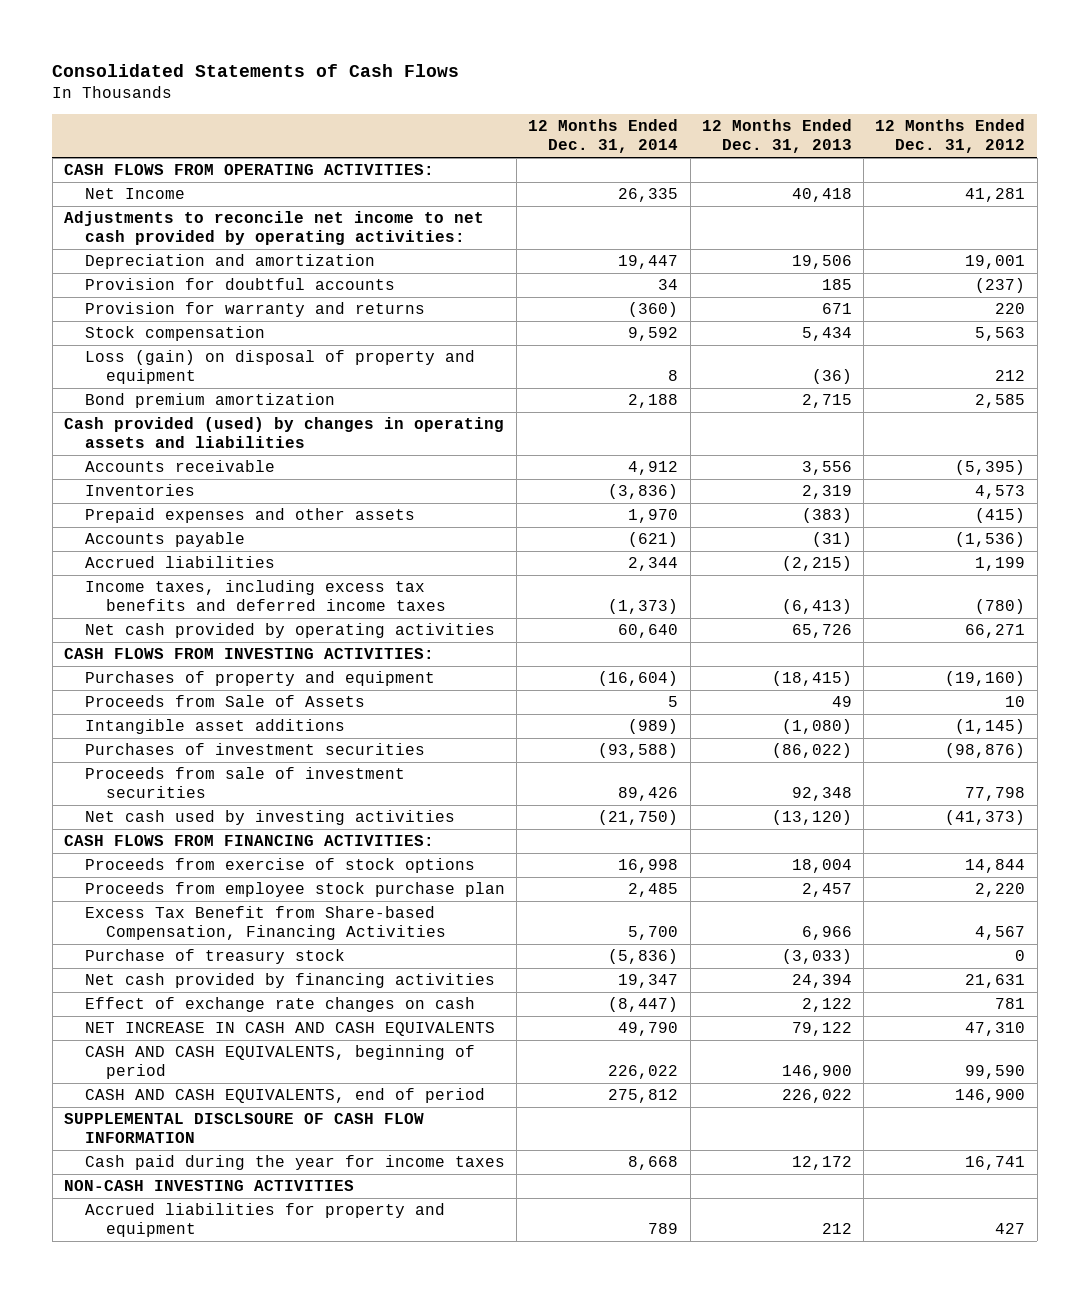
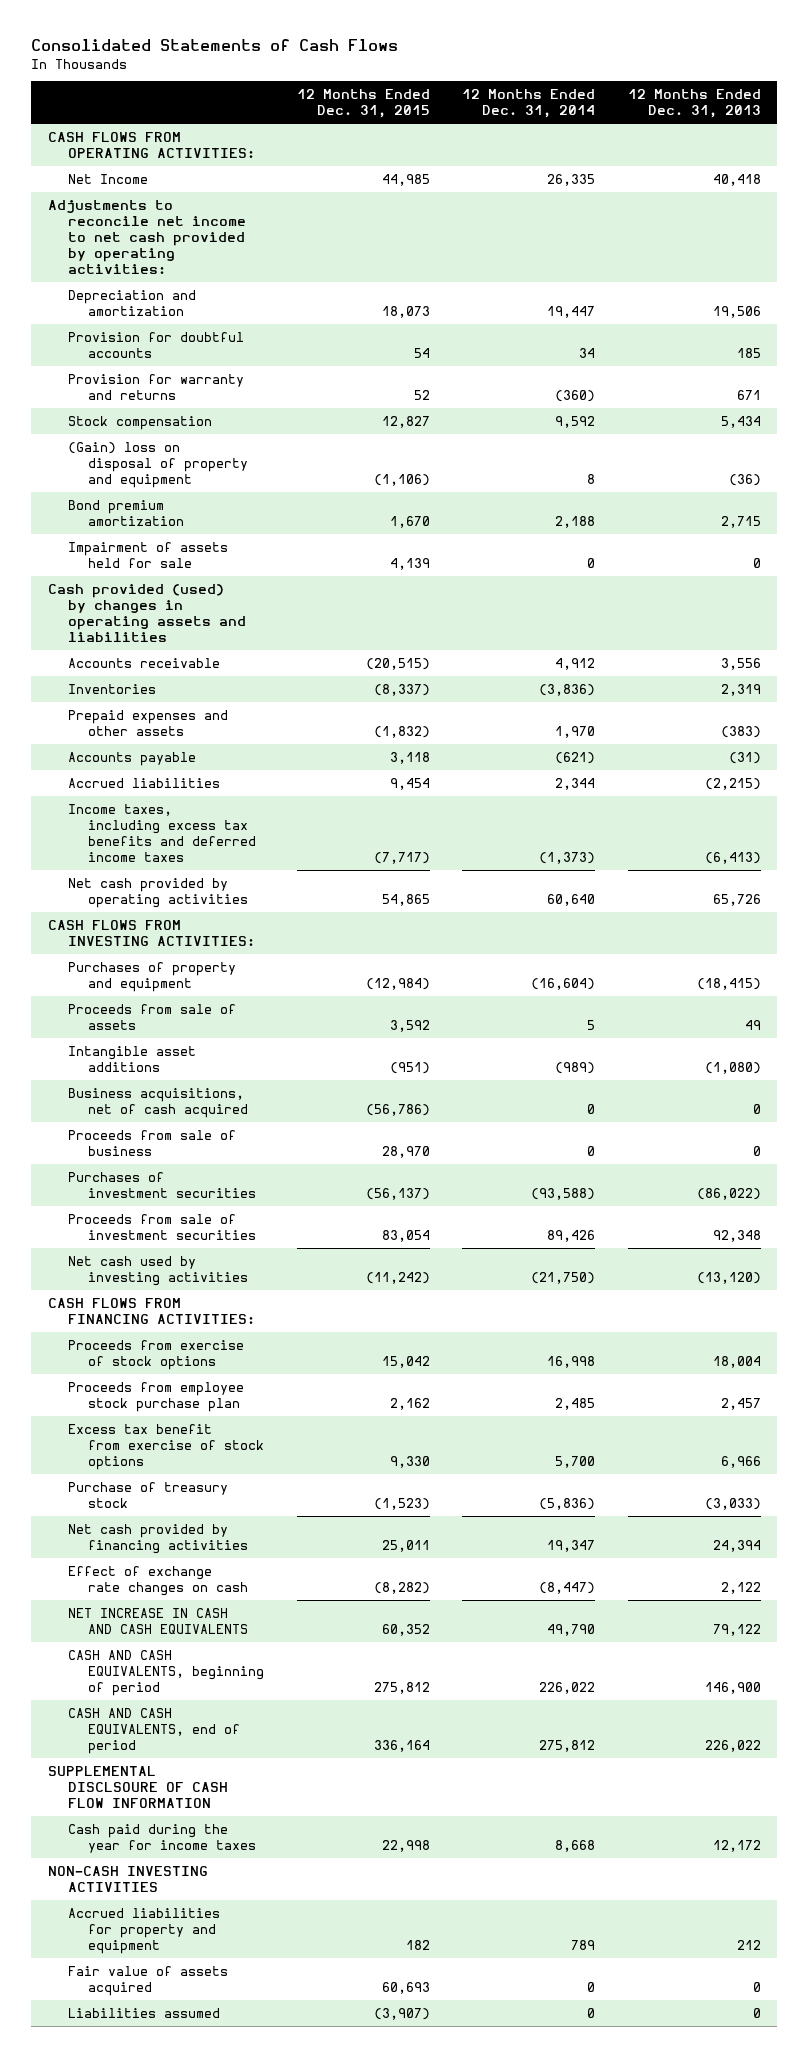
- | 12 Months Ended Dec. 31, 2014 | 12 Months Ended Dec. 31, 2013 | 12 Months Ended Dec. 31, 2012
+ | 12 Months Ended Dec. 31, 2015 | 12 Months Ended Dec. 31, 2014 | 12 Months Ended Dec. 31, 2013
- Loss (gain) on disposal of property and equipment | 8 | (36) | 212
+ (Gain) loss on disposal of property and equipment | (1,106) | 8 | (36)
+ Impairment of assets held for sale | 4,139 | 0 | 0
- Proceeds from Sale of Assets | 5 | 49 | 10
+ Proceeds from sale of assets | 3,592 | 5 | 49
+ Business acquisitions, net of cash acquired | (56,786) | 0 | 0
+ Proceeds from sale of business | 28,970 | 0 | 0
- Excess Tax Benefit from Share-based Compensation, Financing Activities | 5,700 | 6,966 | 4,567
+ Excess tax benefit from exercise of stock options | 9,330 | 5,700 | 6,966
+ Fair value of assets acquired | 60,693 | 0 | 0
+ Liabilities assumed | (3,907) | 0 | 0

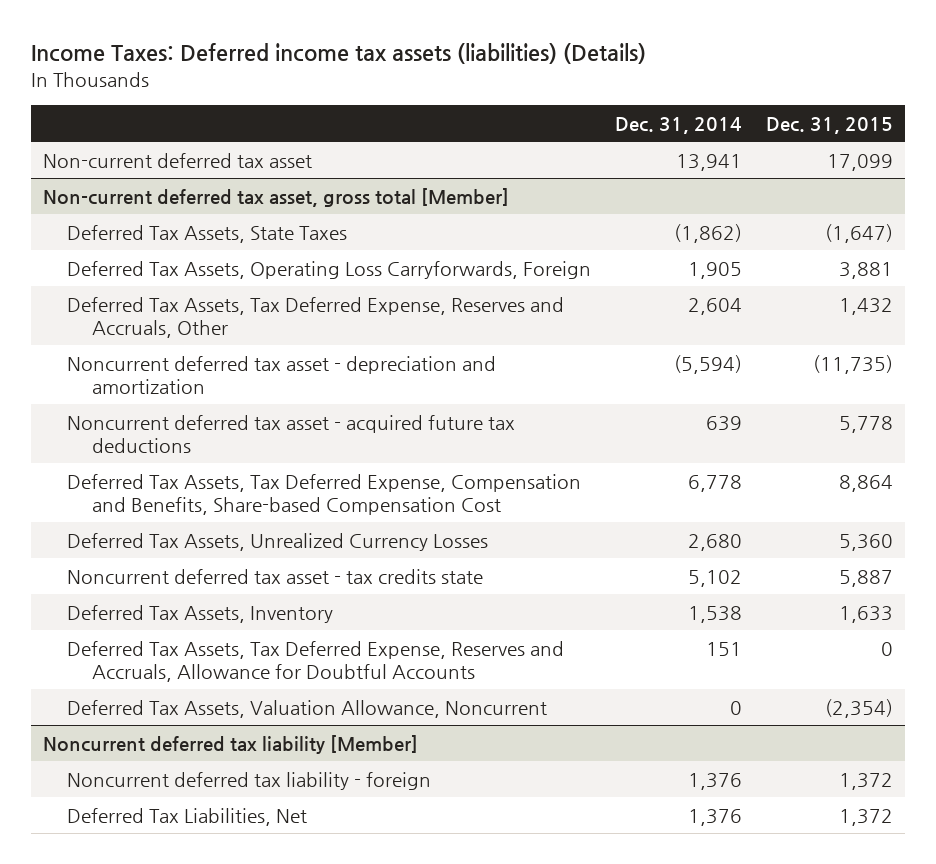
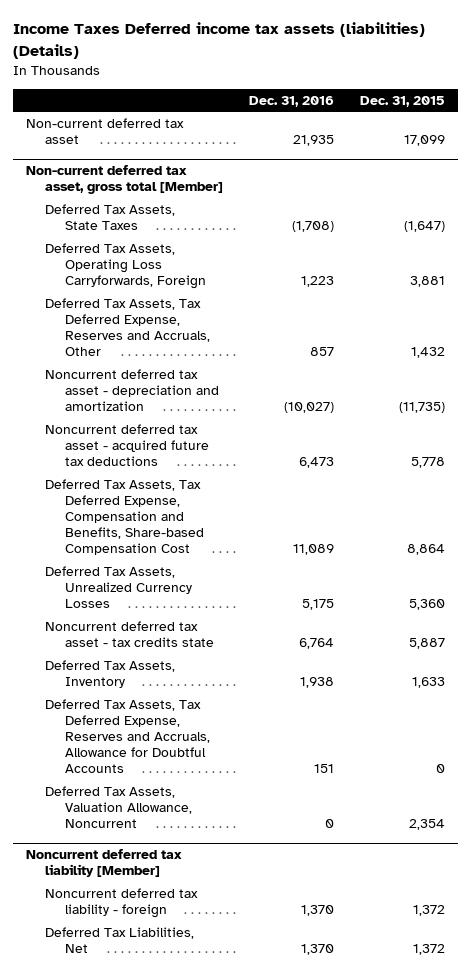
- Income Taxes: Deferred income tax assets (liabilities) (Details)
+ Income Taxes Deferred income tax assets (liabilities) (Details)
- | Dec. 31, 2014 | Dec. 31, 2015
+ | Dec. 31, 2016 | Dec. 31, 2015
@ Non-current deferred tax asset, gross total [Member]
- Deferred Tax Assets, Valuation Allowance, Noncurrent | 0 | (2,354)
+ Deferred Tax Assets, Valuation Allowance, Noncurrent | 0 | 2,354

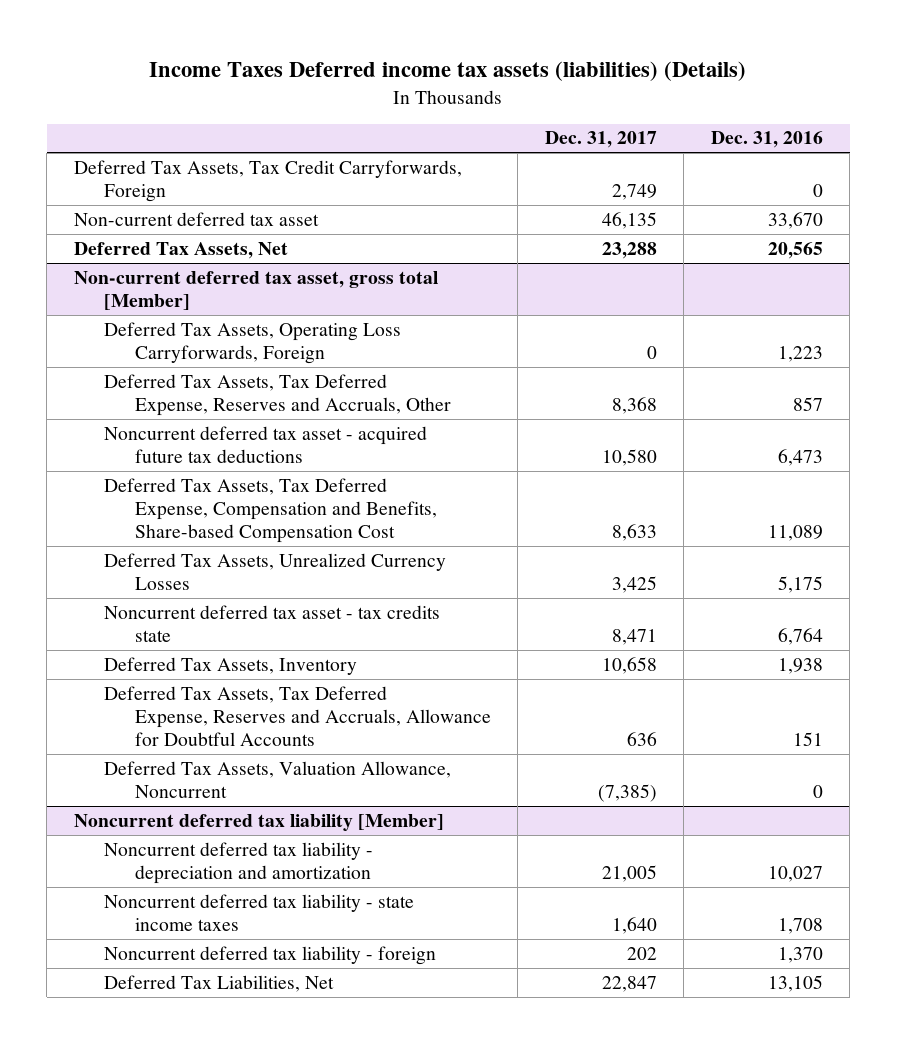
- | Dec. 31, 2016 | Dec. 31, 2015
+ | Dec. 31, 2017 | Dec. 31, 2016
- Non-current deferred tax asset | 21,935 | 17,099
+ Deferred Tax Assets, Tax Credit Carryforwards, Foreign | 2,749 | 0
+ Non-current deferred tax asset | 46,135 | 33,670
+ Deferred Tax Assets, Net | 23,288 | 20,565
@ Non-current deferred tax asset, gross total [Member]
- Deferred Tax Assets, State Taxes | (1,708) | (1,647)
- Noncurrent deferred tax asset - depreciation and amortization | (10,027) | (11,735)
@ Noncurrent deferred tax liability [Member]
+ Noncurrent deferred tax liability - depreciation and amortization | 21,005 | 10,027
+ Noncurrent deferred tax liability - state income taxes | 1,640 | 1,708
- Deferred Tax Liabilities, Net | 1,370 | 1,372
+ Deferred Tax Liabilities, Net | 22,847 | 13,105

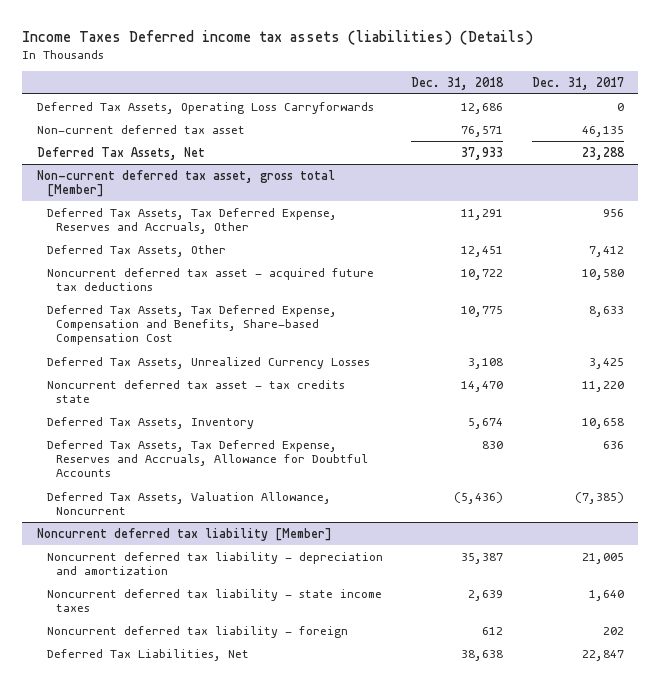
- | Dec. 31, 2017 | Dec. 31, 2016
+ | Dec. 31, 2018 | Dec. 31, 2017
- Deferred Tax Assets, Tax Credit Carryforwards, Foreign | 2,749 | 0
+ Deferred Tax Assets, Operating Loss Carryforwards | 12,686 | 0
@ Non-current deferred tax asset, gross total [Member]
- Deferred Tax Assets, Operating Loss Carryforwards, Foreign | 0 | 1,223
- Deferred Tax Assets, Tax Deferred Expense, Reserves and Accruals, Other | 8,368 | 857
+ Deferred Tax Assets, Tax Deferred Expense, Reserves and Accruals, Other | 11,291 | 956
+ Deferred Tax Assets, Other | 12,451 | 7,412
- Noncurrent deferred tax asset - tax credits state | 8,471 | 6,764
+ Noncurrent deferred tax asset - tax credits state | 14,470 | 11,220

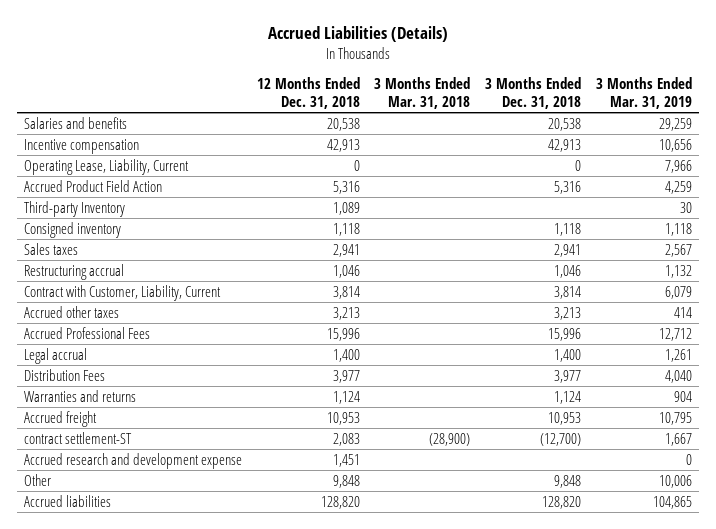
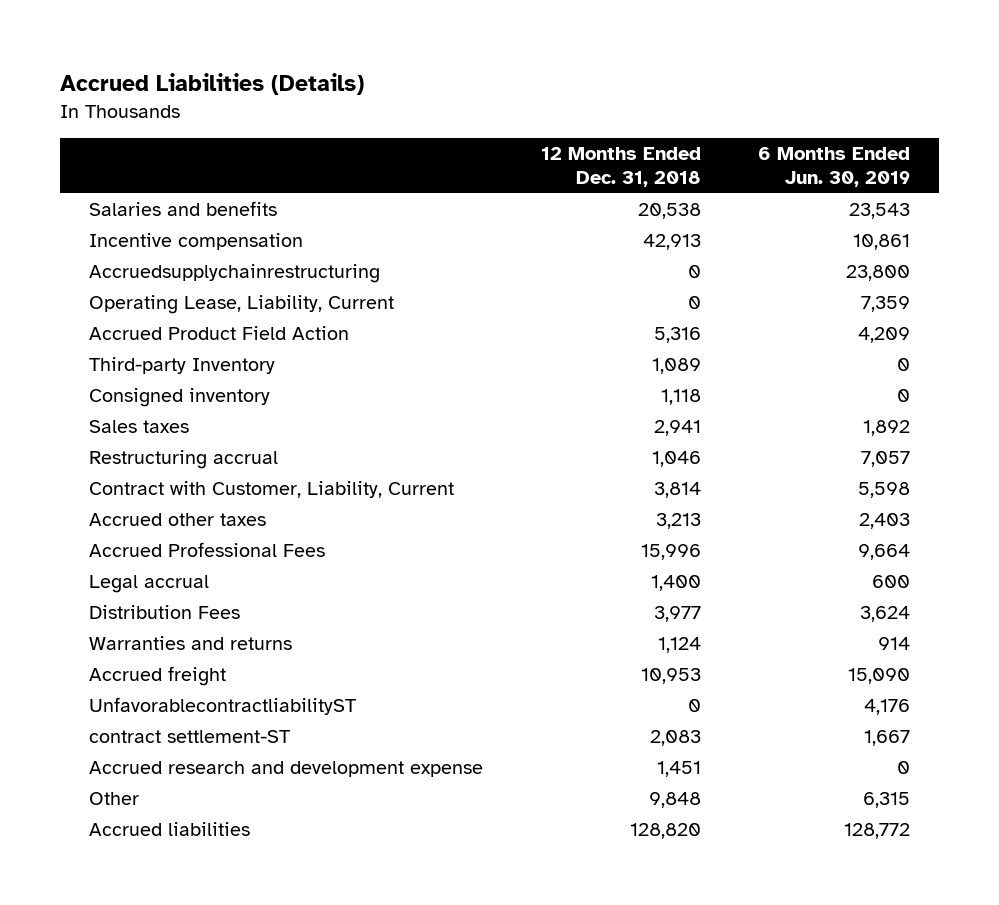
- | 12 Months Ended Dec. 31, 2018 | 3 Months Ended Mar. 31, 2018 | 3 Months Ended Dec. 31, 2018 | 3 Months Ended Mar. 31, 2019
+ | 12 Months Ended Dec. 31, 2018 | 6 Months Ended Jun. 30, 2019
+ Accruedsupplychainrestructuring | 0 | 23,800
+ UnfavorablecontractliabilityST | 0 | 4,176

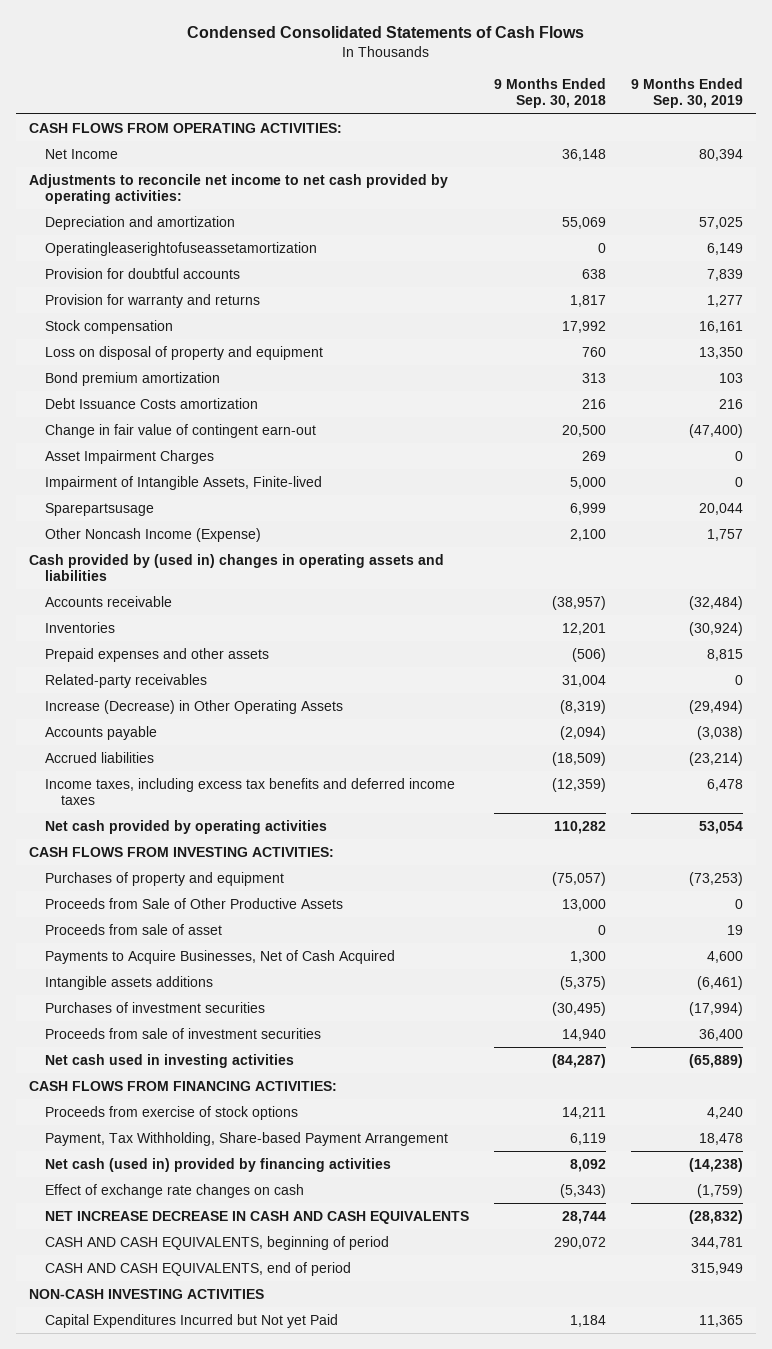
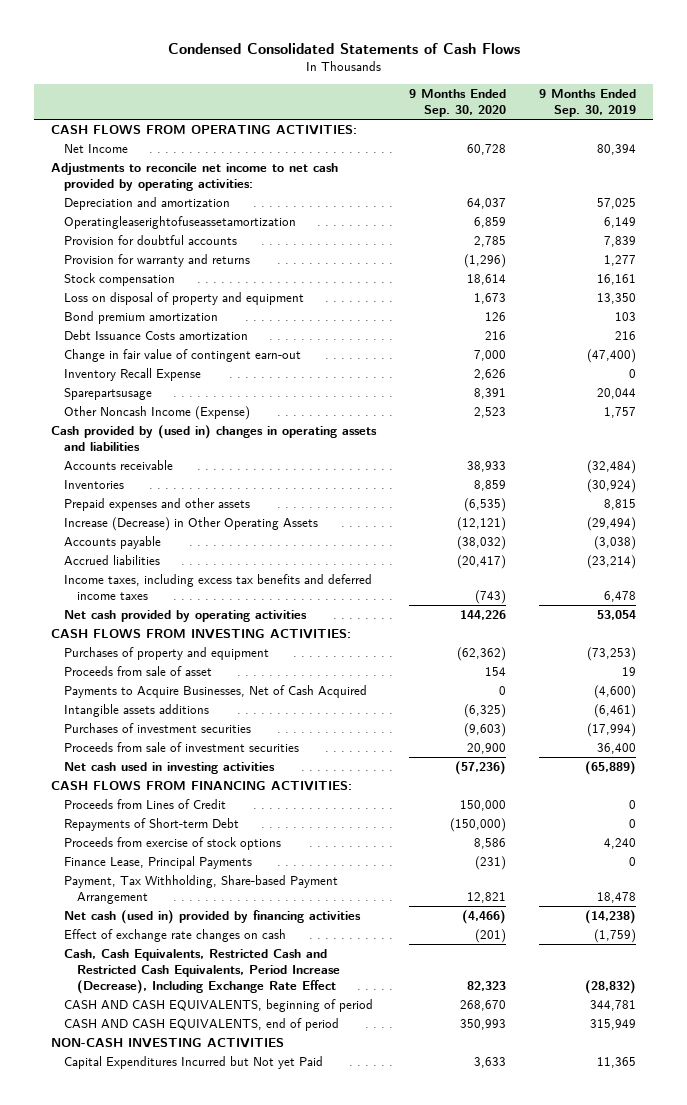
- | 9 Months Ended Sep. 30, 2018 | 9 Months Ended Sep. 30, 2019
+ | 9 Months Ended Sep. 30, 2020 | 9 Months Ended Sep. 30, 2019
- Asset Impairment Charges | 269 | 0
- Impairment of Intangible Assets, Finite-lived | 5,000 | 0
+ Inventory Recall Expense | 2,626 | 0
- Related-party receivables | 31,004 | 0
- Proceeds from Sale of Other Productive Assets | 13,000 | 0
- Payments to Acquire Businesses, Net of Cash Acquired | 1,300 | 4,600
+ Payments to Acquire Businesses, Net of Cash Acquired | 0 | (4,600)
+ Proceeds from Lines of Credit | 150,000 | 0
+ Repayments of Short-term Debt | (150,000) | 0
+ Finance Lease, Principal Payments | (231) | 0
- NET INCREASE DECREASE IN CASH AND CASH EQUIVALENTS | 28,744 | (28,832)
+ Cash, Cash Equivalents, Restricted Cash and Restricted Cash Equivalents, Period Increase (Decrease), Including Exchange Rate Effect | 82,323 | (28,832)

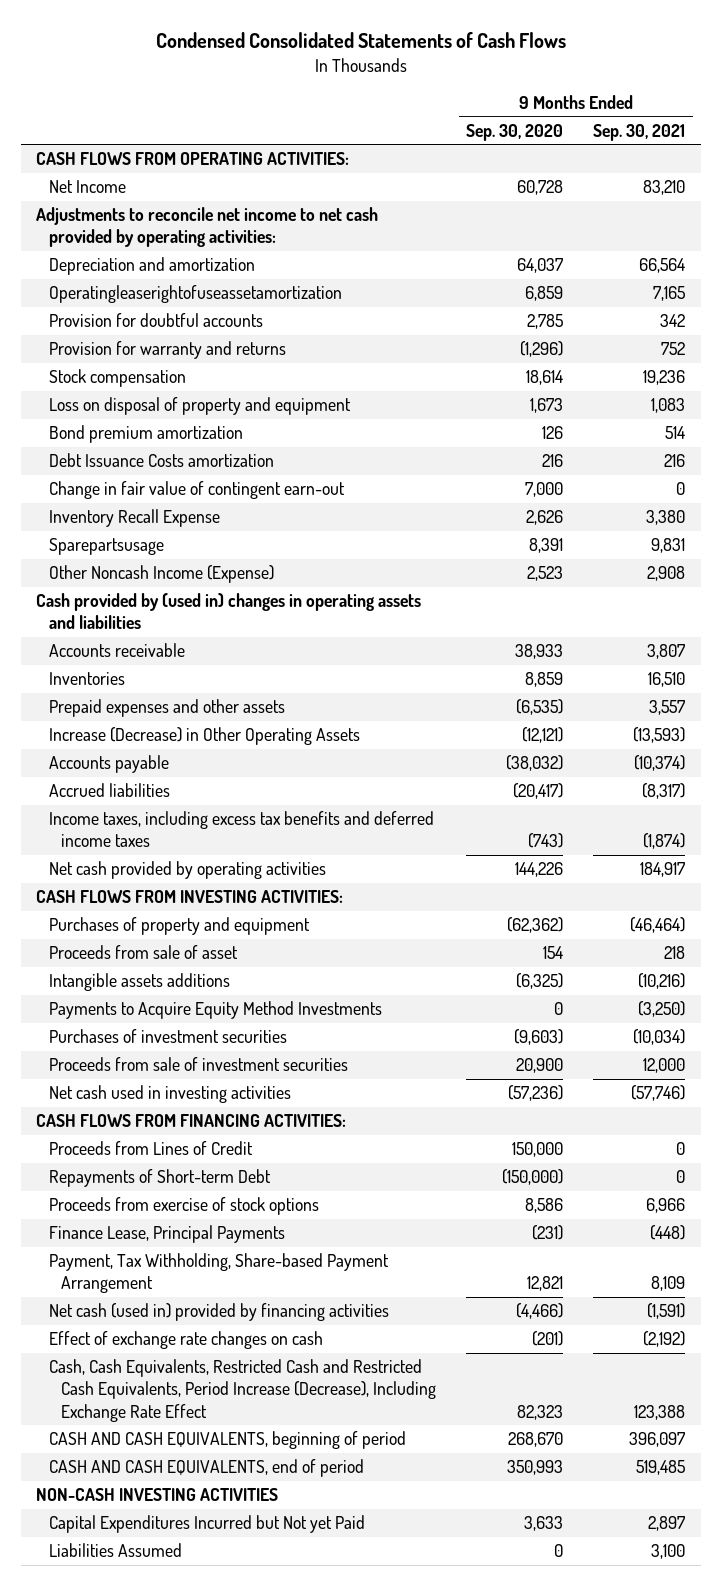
- | 9 Months Ended Sep. 30, 2020 | 9 Months Ended Sep. 30, 2019
+ | 9 Months Ended Sep. 30, 2020 | 9 Months Ended Sep. 30, 2021
- Payments to Acquire Businesses, Net of Cash Acquired | 0 | (4,600)
+ Payments to Acquire Equity Method Investments | 0 | (3,250)
+ Liabilities Assumed | 0 | 3,100

